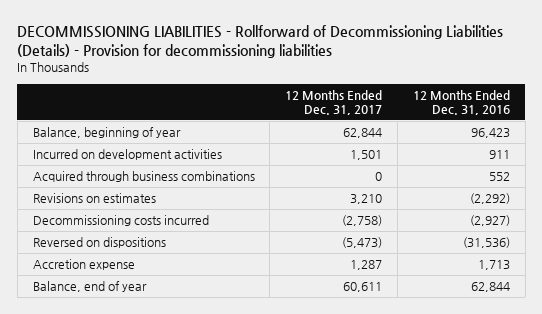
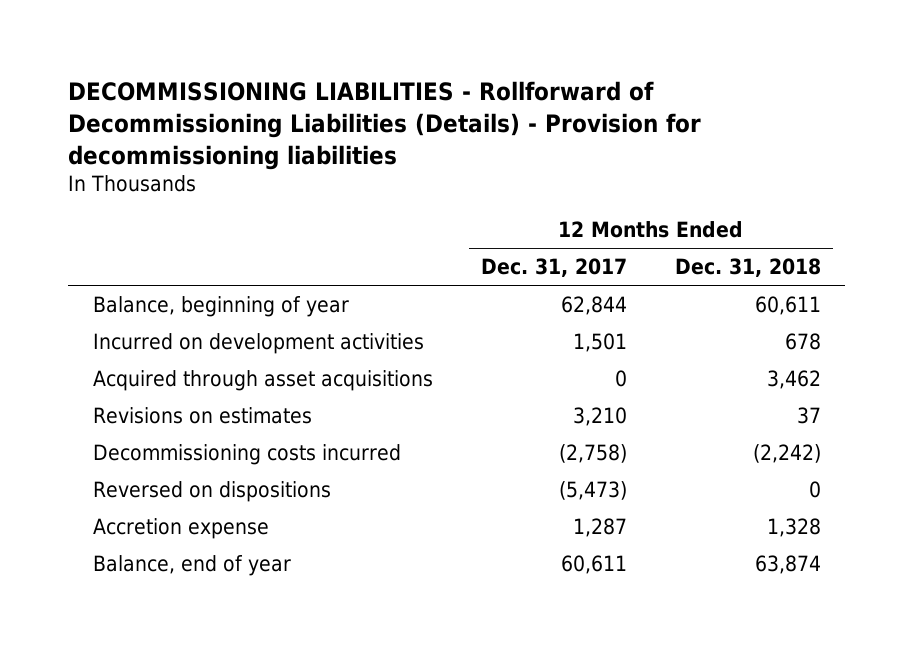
- | 12 Months Ended Dec. 31, 2017 | 12 Months Ended Dec. 31, 2016
+ | 12 Months Ended Dec. 31, 2017 | 12 Months Ended Dec. 31, 2018
- Acquired through business combinations | 0 | 552
+ Acquired through asset acquisitions | 0 | 3,462

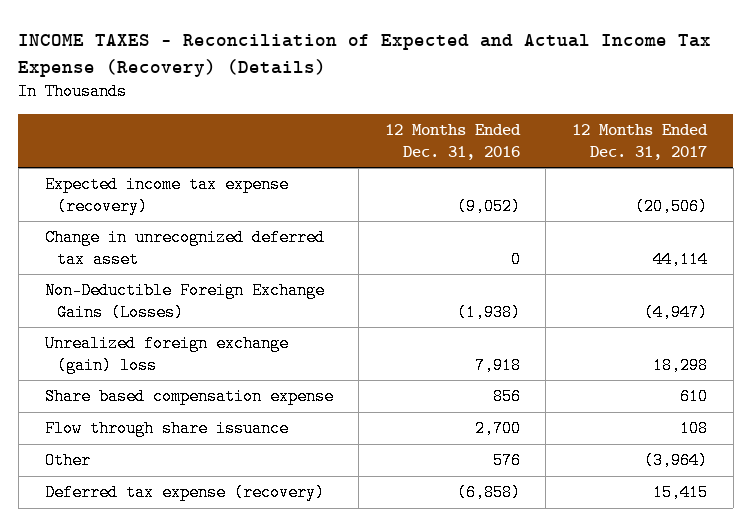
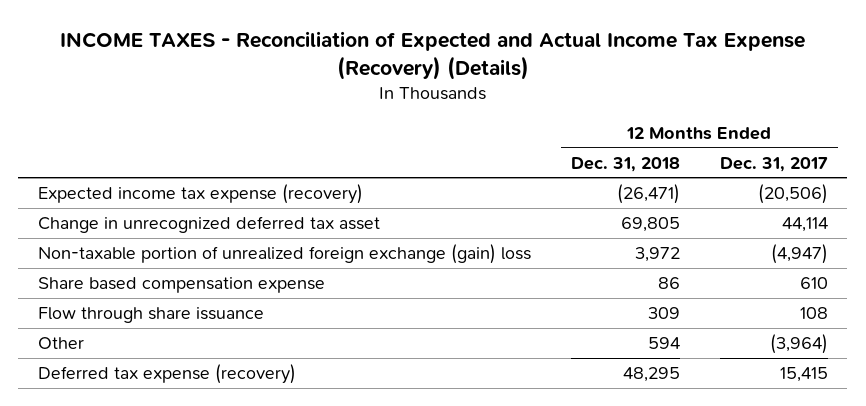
- | 12 Months Ended Dec. 31, 2016 | 12 Months Ended Dec. 31, 2017
+ | 12 Months Ended Dec. 31, 2018 | 12 Months Ended Dec. 31, 2017
- Non-Deductible Foreign Exchange Gains (Losses) | (1,938) | (4,947)
- Unrealized foreign exchange (gain) loss | 7,918 | 18,298
+ Non-taxable portion of unrealized foreign exchange (gain) loss | 3,972 | (4,947)

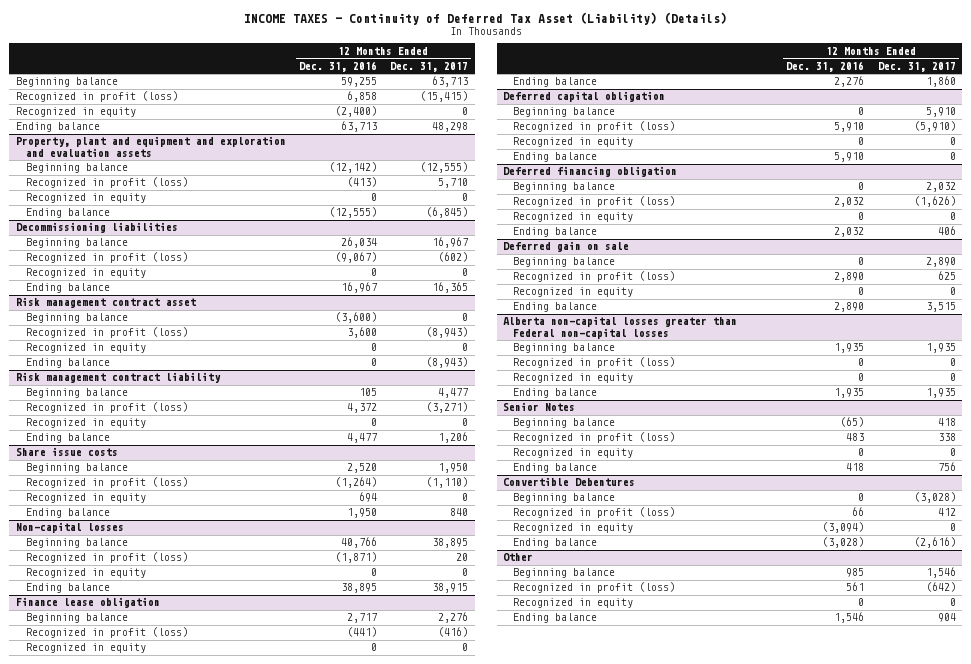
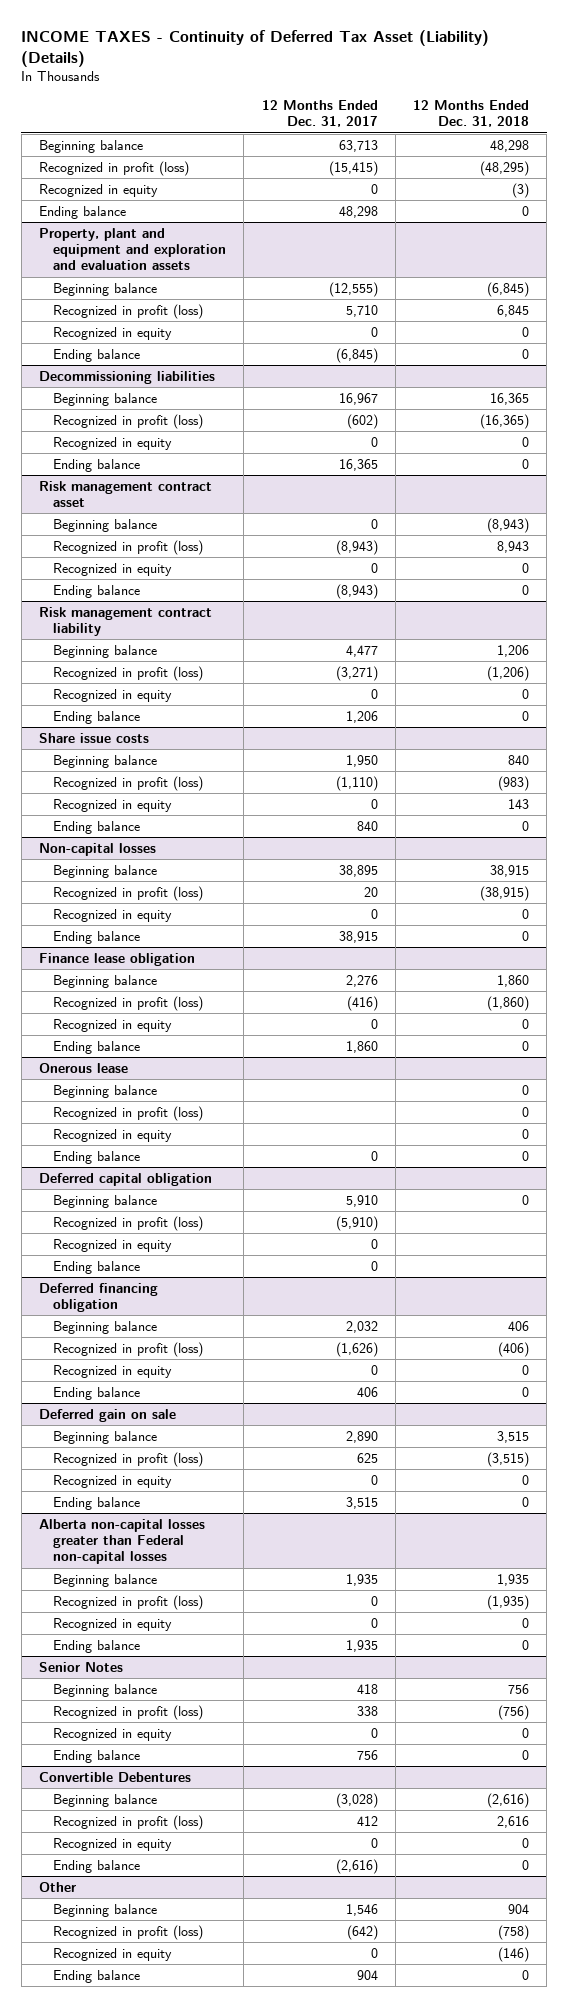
- | 12 Months Ended Dec. 31, 2016 | 12 Months Ended Dec. 31, 2017
+ | 12 Months Ended Dec. 31, 2017 | 12 Months Ended Dec. 31, 2018
+ Onerous lease
+ Beginning balance | | 0
+ Recognized in profit (loss) | | 0
+ Recognized in equity | | 0
+ Ending balance | 0 | 0

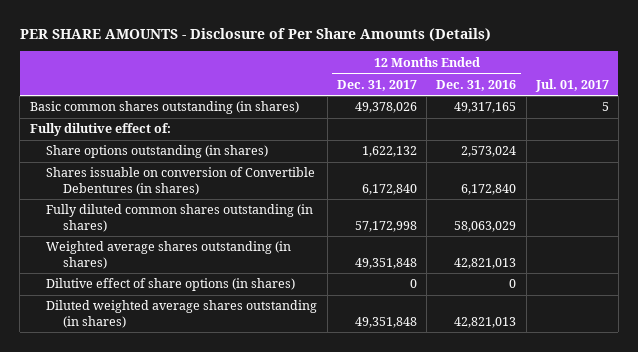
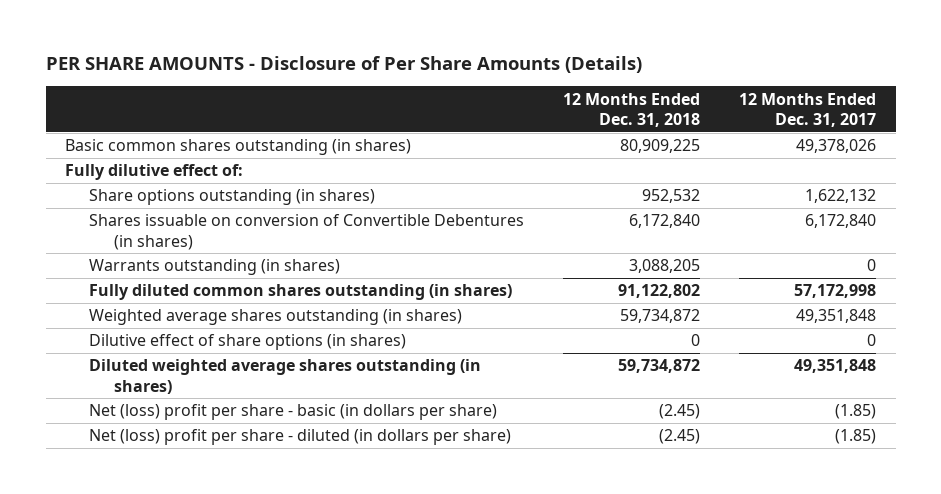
- | 12 Months Ended Dec. 31, 2017 | 12 Months Ended Dec. 31, 2016 | Jul. 01, 2017
+ | 12 Months Ended Dec. 31, 2018 | 12 Months Ended Dec. 31, 2017
+ Warrants outstanding (in shares) | 3,088,205 | 0
+ Net (loss) profit per share - basic (in dollars per share) | (2.45) | (1.85)
+ Net (loss) profit per share - diluted (in dollars per share) | (2.45) | (1.85)

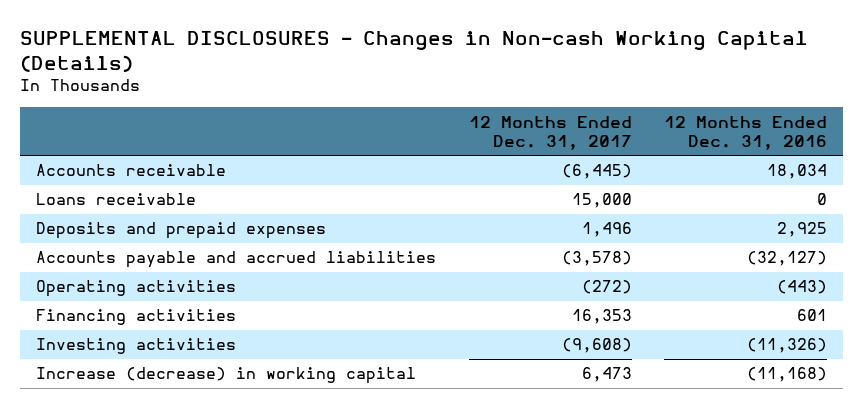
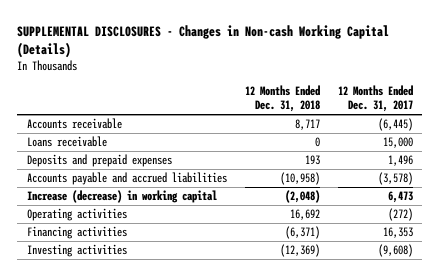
- | 12 Months Ended Dec. 31, 2017 | 12 Months Ended Dec. 31, 2016
+ | 12 Months Ended Dec. 31, 2018 | 12 Months Ended Dec. 31, 2017
moved up: Increase (decrease) in working capital | (2,048) | 6,473

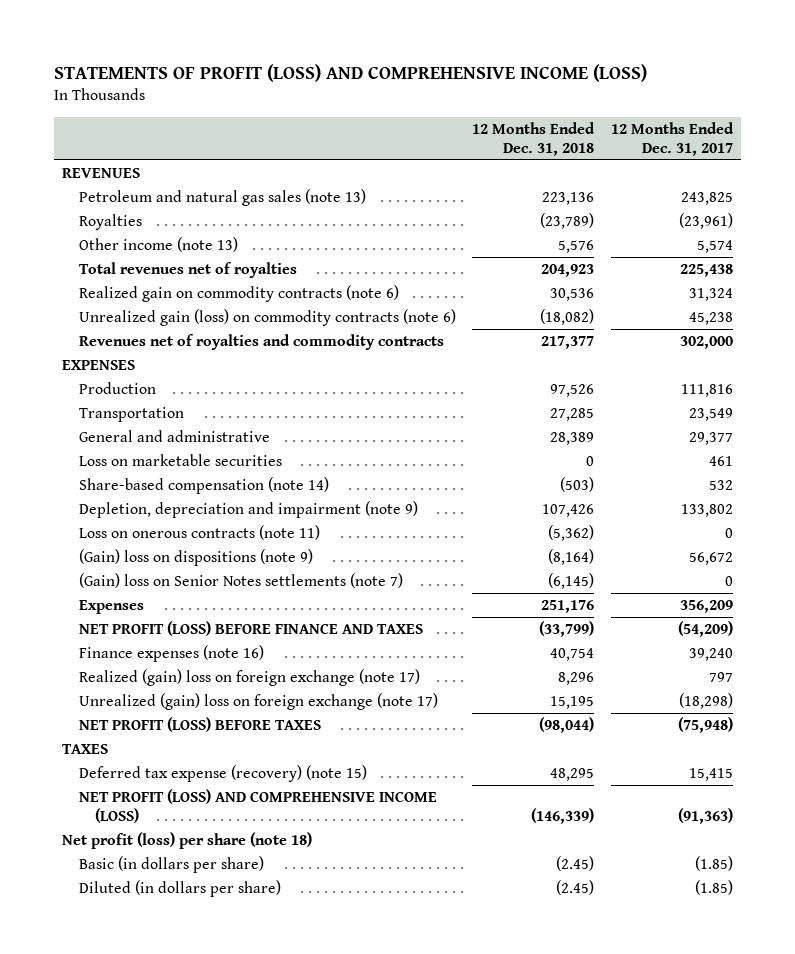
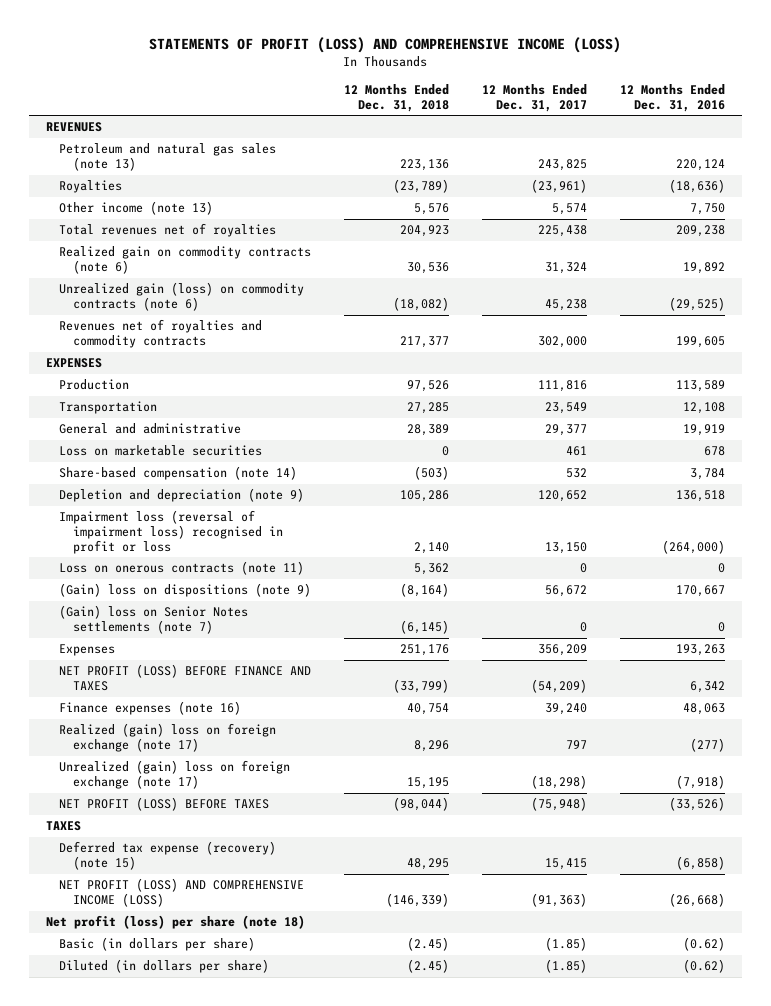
- | 12 Months Ended Dec. 31, 2018 | 12 Months Ended Dec. 31, 2017
+ | 12 Months Ended Dec. 31, 2018 | 12 Months Ended Dec. 31, 2017 | 12 Months Ended Dec. 31, 2016
- Depletion, depreciation and impairment (note 9) | 107,426 | 133,802
- Loss on onerous contracts (note 11) | (5,362) | 0
+ Depletion and depreciation (note 9) | 105,286 | 120,652 | 136,518
+ Impairment loss (reversal of impairment loss) recognised in profit or loss | 2,140 | 13,150 | (264,000)
+ Loss on onerous contracts (note 11) | 5,362 | 0 | 0

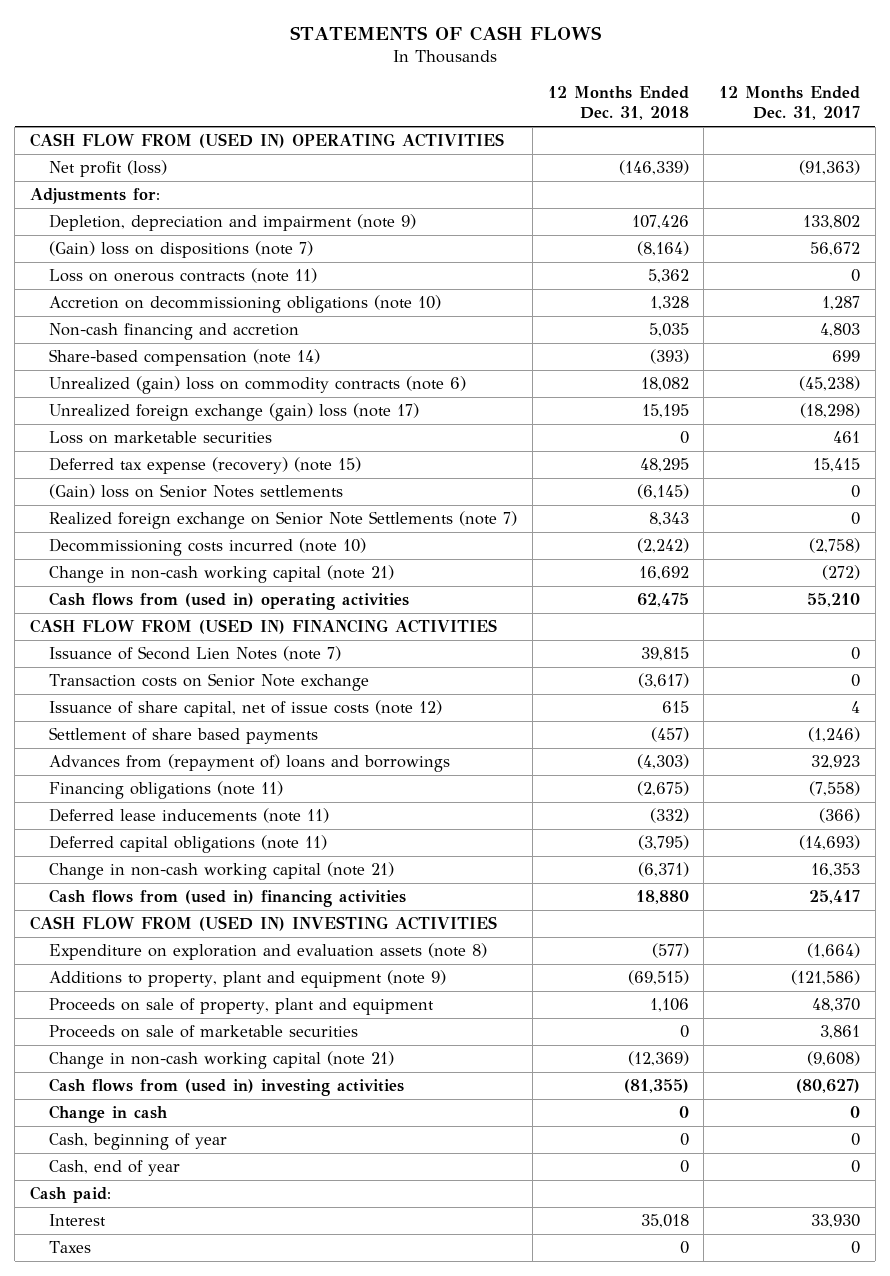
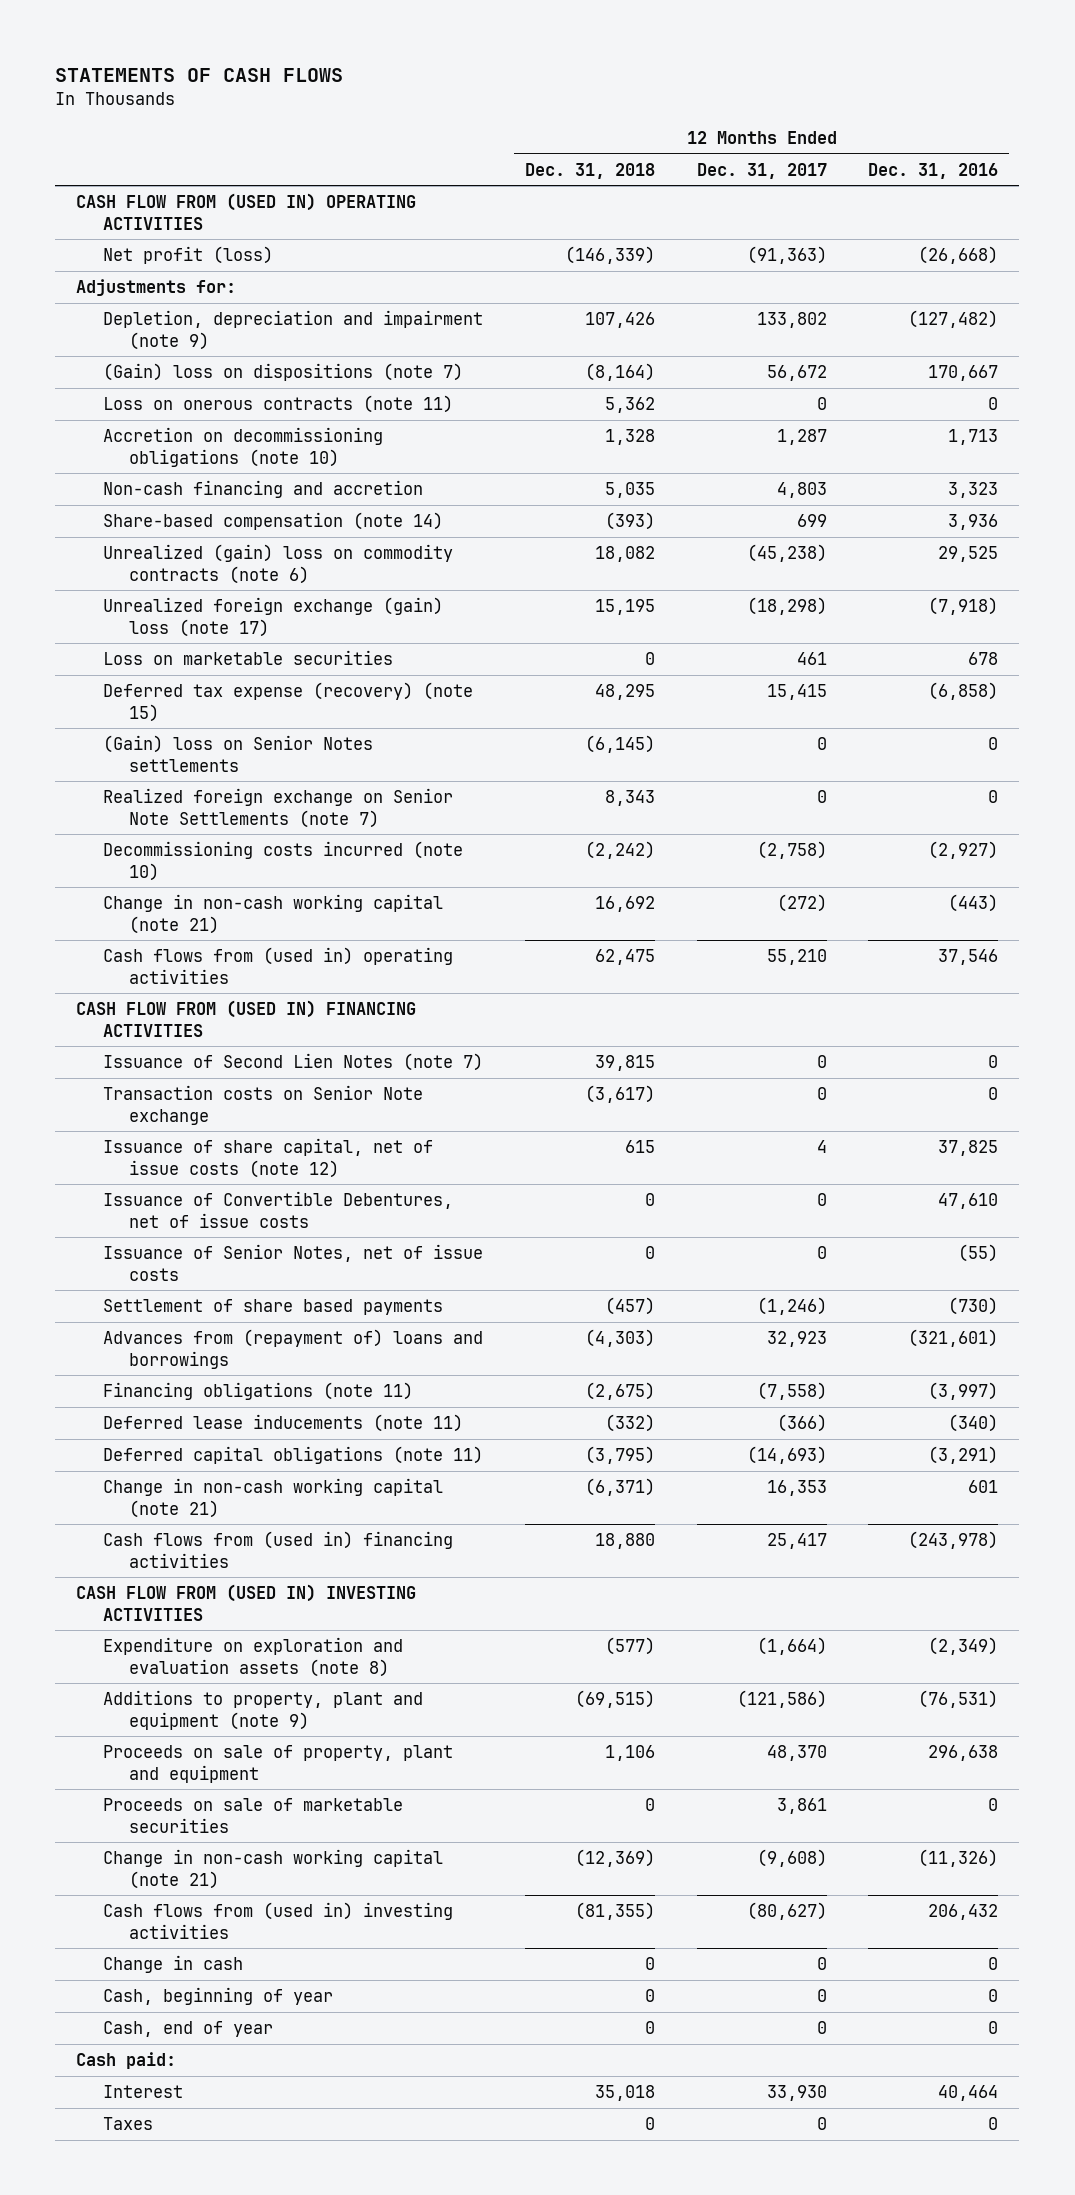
- | 12 Months Ended Dec. 31, 2018 | 12 Months Ended Dec. 31, 2017
+ | 12 Months Ended Dec. 31, 2018 | 12 Months Ended Dec. 31, 2017 | 12 Months Ended Dec. 31, 2016
+ Issuance of Convertible Debentures, net of issue costs | 0 | 0 | 47,610
+ Issuance of Senior Notes, net of issue costs | 0 | 0 | (55)

